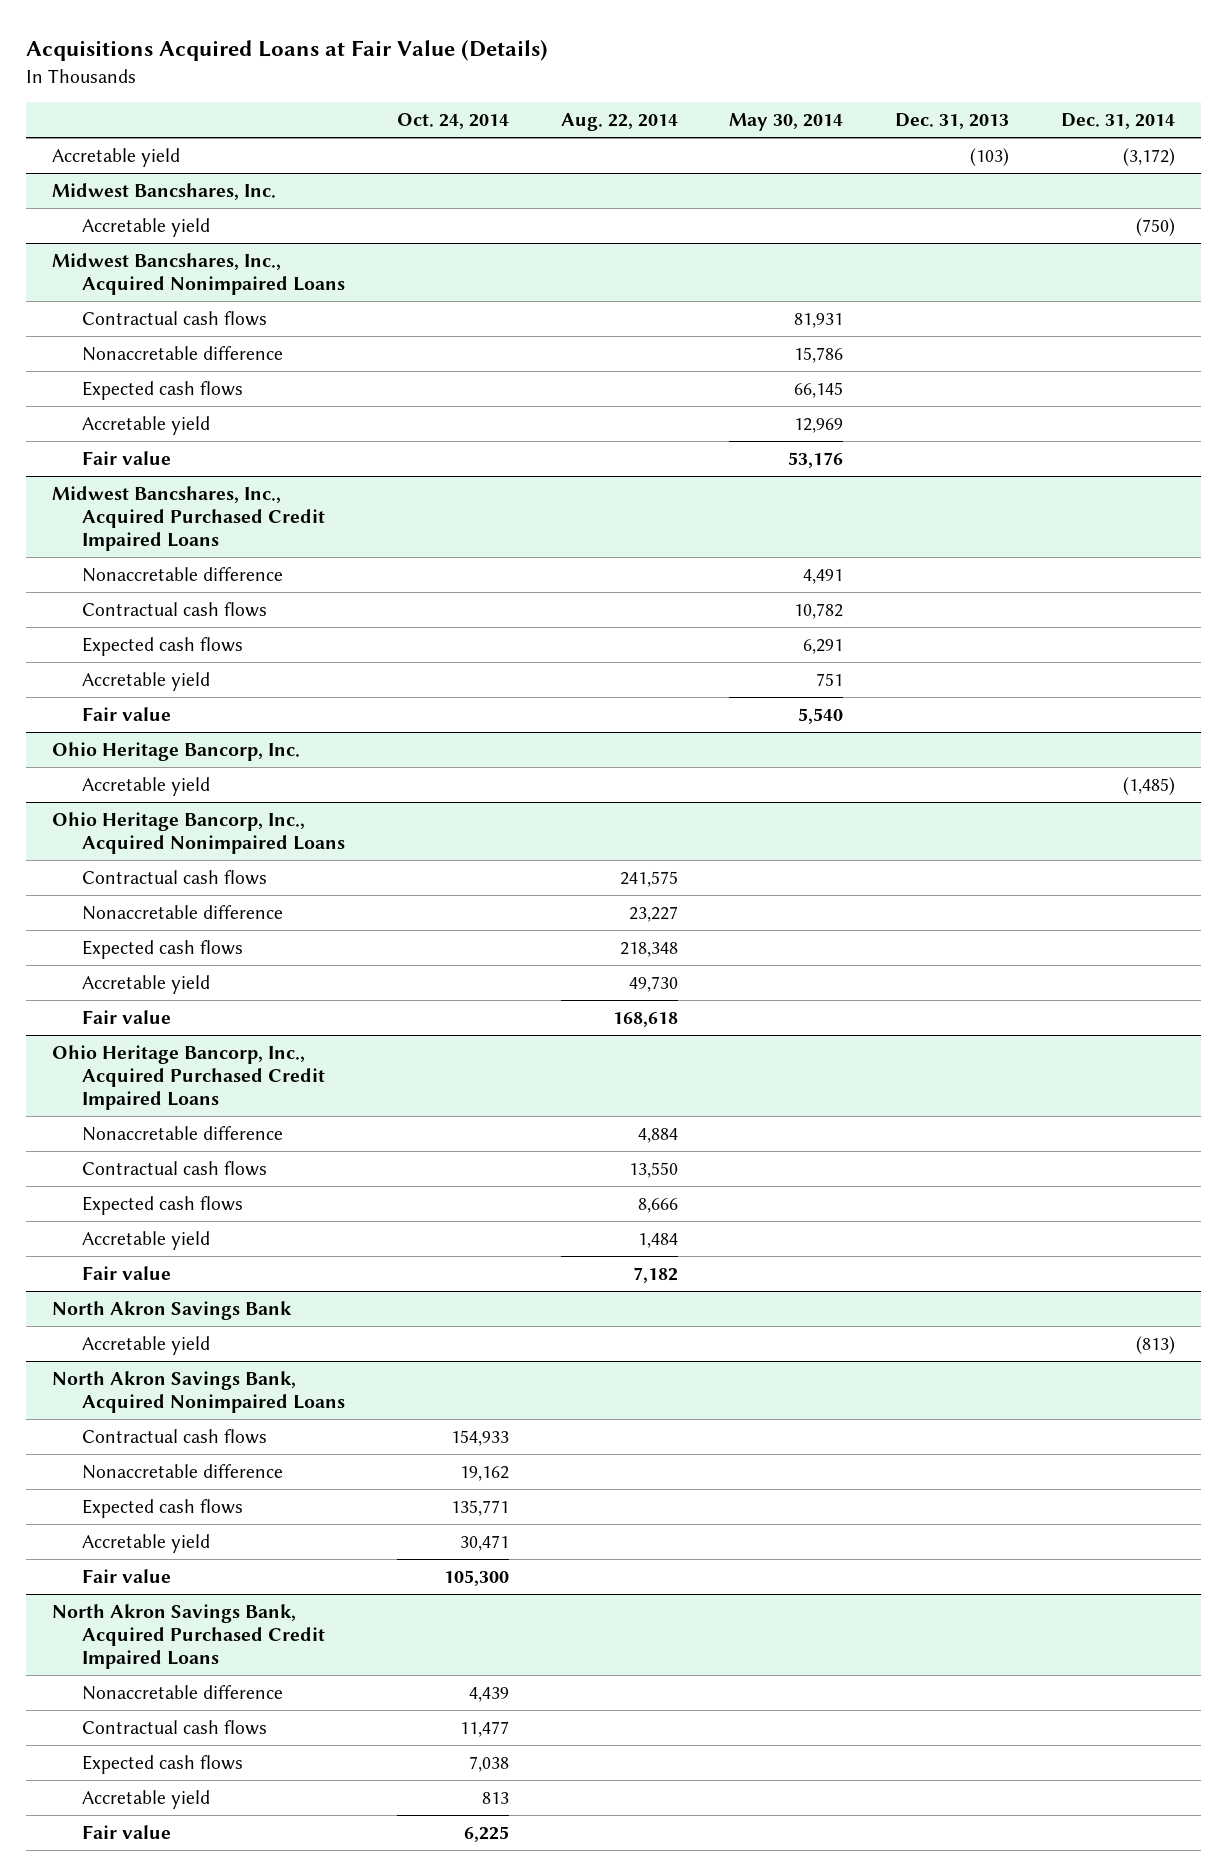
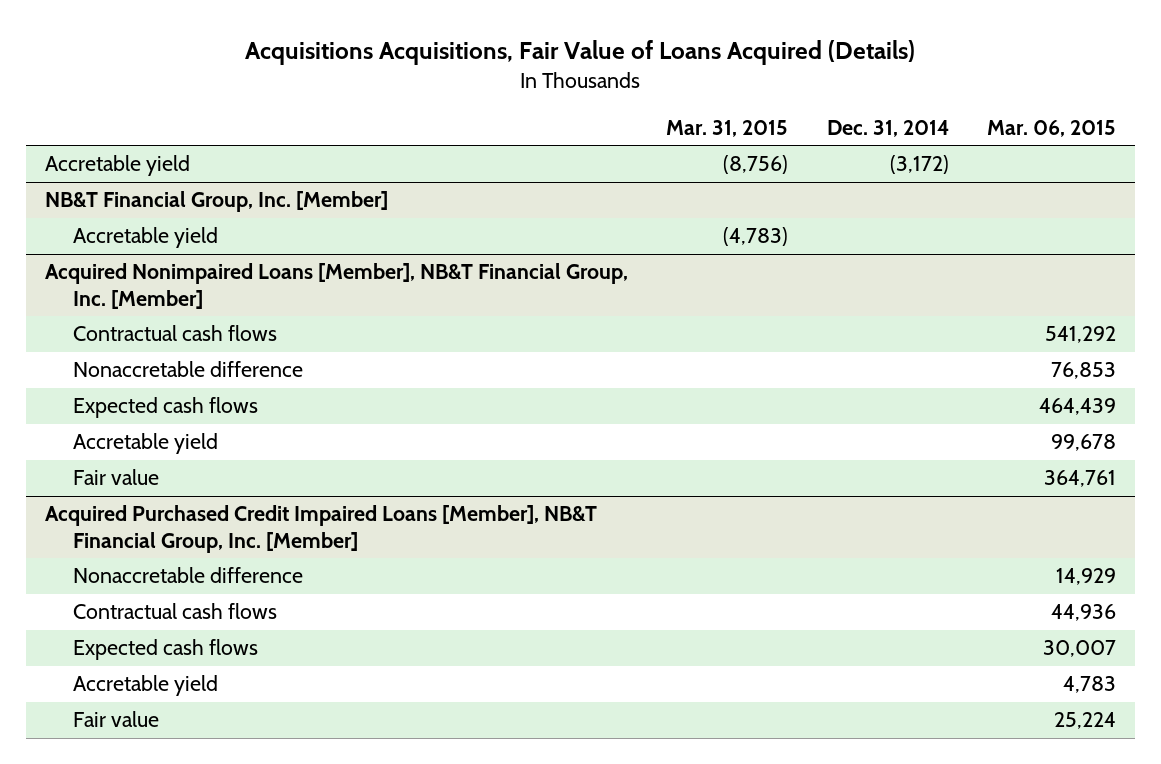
- Acquisitions Acquired Loans at Fair Value (Details)
+ Acquisitions Acquisitions, Fair Value of Loans Acquired (Details)
- | Oct. 24, 2014 | Aug. 22, 2014 | May 30, 2014 | Dec. 31, 2013 | Dec. 31, 2014
+ | Mar. 31, 2015 | Dec. 31, 2014 | Mar. 06, 2015
- Midwest Bancshares, Inc.
- Accretable yield | | | | | (750)
- Midwest Bancshares, Inc., Acquired Nonimpaired Loans
- Contractual cash flows | | | 81,931 | |
- Nonaccretable difference | | | 15,786 | |
- Expected cash flows | | | 66,145 | |
- Accretable yield | | | 12,969 | |
- Fair value | | | 53,176 | |
- Midwest Bancshares, Inc., Acquired Purchased Credit Impaired Loans
+ NB&T Financial Group, Inc. [Member]
+ Accretable yield | (4,783) | |
+ Acquired Nonimpaired Loans [Member], NB&T Financial Group, Inc. [Member]
+ Contractual cash flows | | | 541,292
+ Nonaccretable difference | | | 76,853
+ Expected cash flows | | | 464,439
+ Accretable yield | | | 99,678
+ Fair value | | | 364,761
+ Acquired Purchased Credit Impaired Loans [Member], NB&T Financial Group, Inc. [Member]
- Ohio Heritage Bancorp, Inc.
- Accretable yield | | | | | (1,485)
- Ohio Heritage Bancorp, Inc., Acquired Nonimpaired Loans
- Contractual cash flows | | 241,575 | | |
- Nonaccretable difference | | 23,227 | | |
- Expected cash flows | | 218,348 | | |
- Accretable yield | | 49,730 | | |
- Fair value | | 168,618 | | |
- Ohio Heritage Bancorp, Inc., Acquired Purchased Credit Impaired Loans
- Nonaccretable difference | | 4,884 | | |
- Contractual cash flows | | 13,550 | | |
- Expected cash flows | | 8,666 | | |
- Accretable yield | | 1,484 | | |
- Fair value | | 7,182 | | |
- North Akron Savings Bank
- Accretable yield | | | | | (813)
- North Akron Savings Bank, Acquired Nonimpaired Loans
- Contractual cash flows | 154,933 | | | |
- Nonaccretable difference | 19,162 | | | |
- Expected cash flows | 135,771 | | | |
- Accretable yield | 30,471 | | | |
- Fair value | 105,300 | | | |
- North Akron Savings Bank, Acquired Purchased Credit Impaired Loans
- Nonaccretable difference | 4,439 | | | |
- Contractual cash flows | 11,477 | | | |
- Expected cash flows | 7,038 | | | |
- Accretable yield | 813 | | | |
- Fair value | 6,225 | | | |

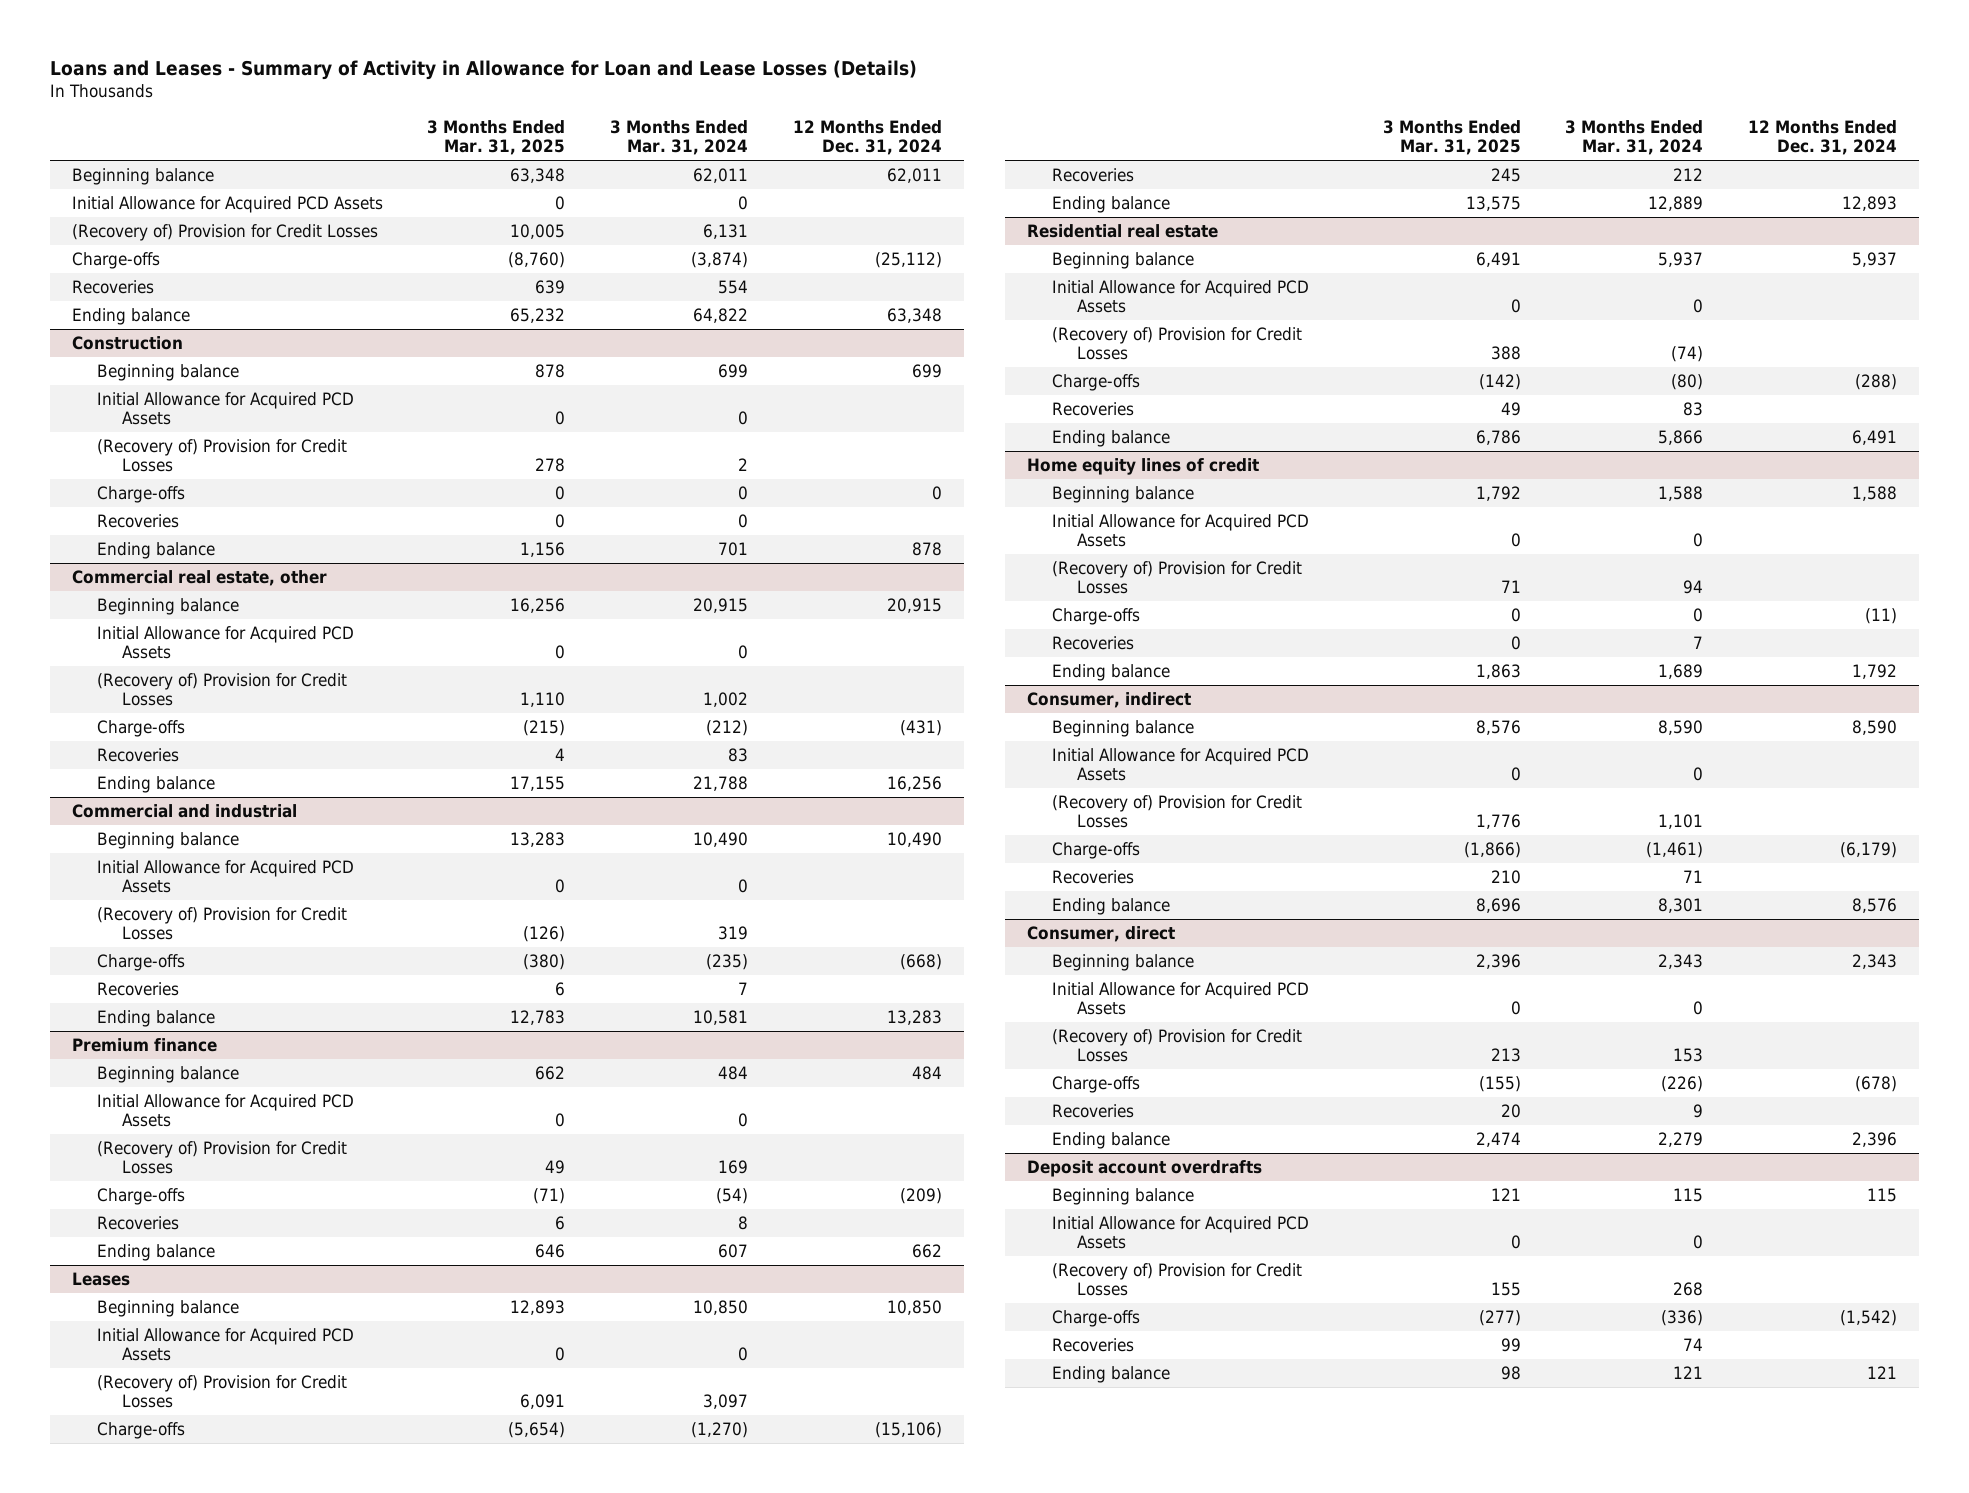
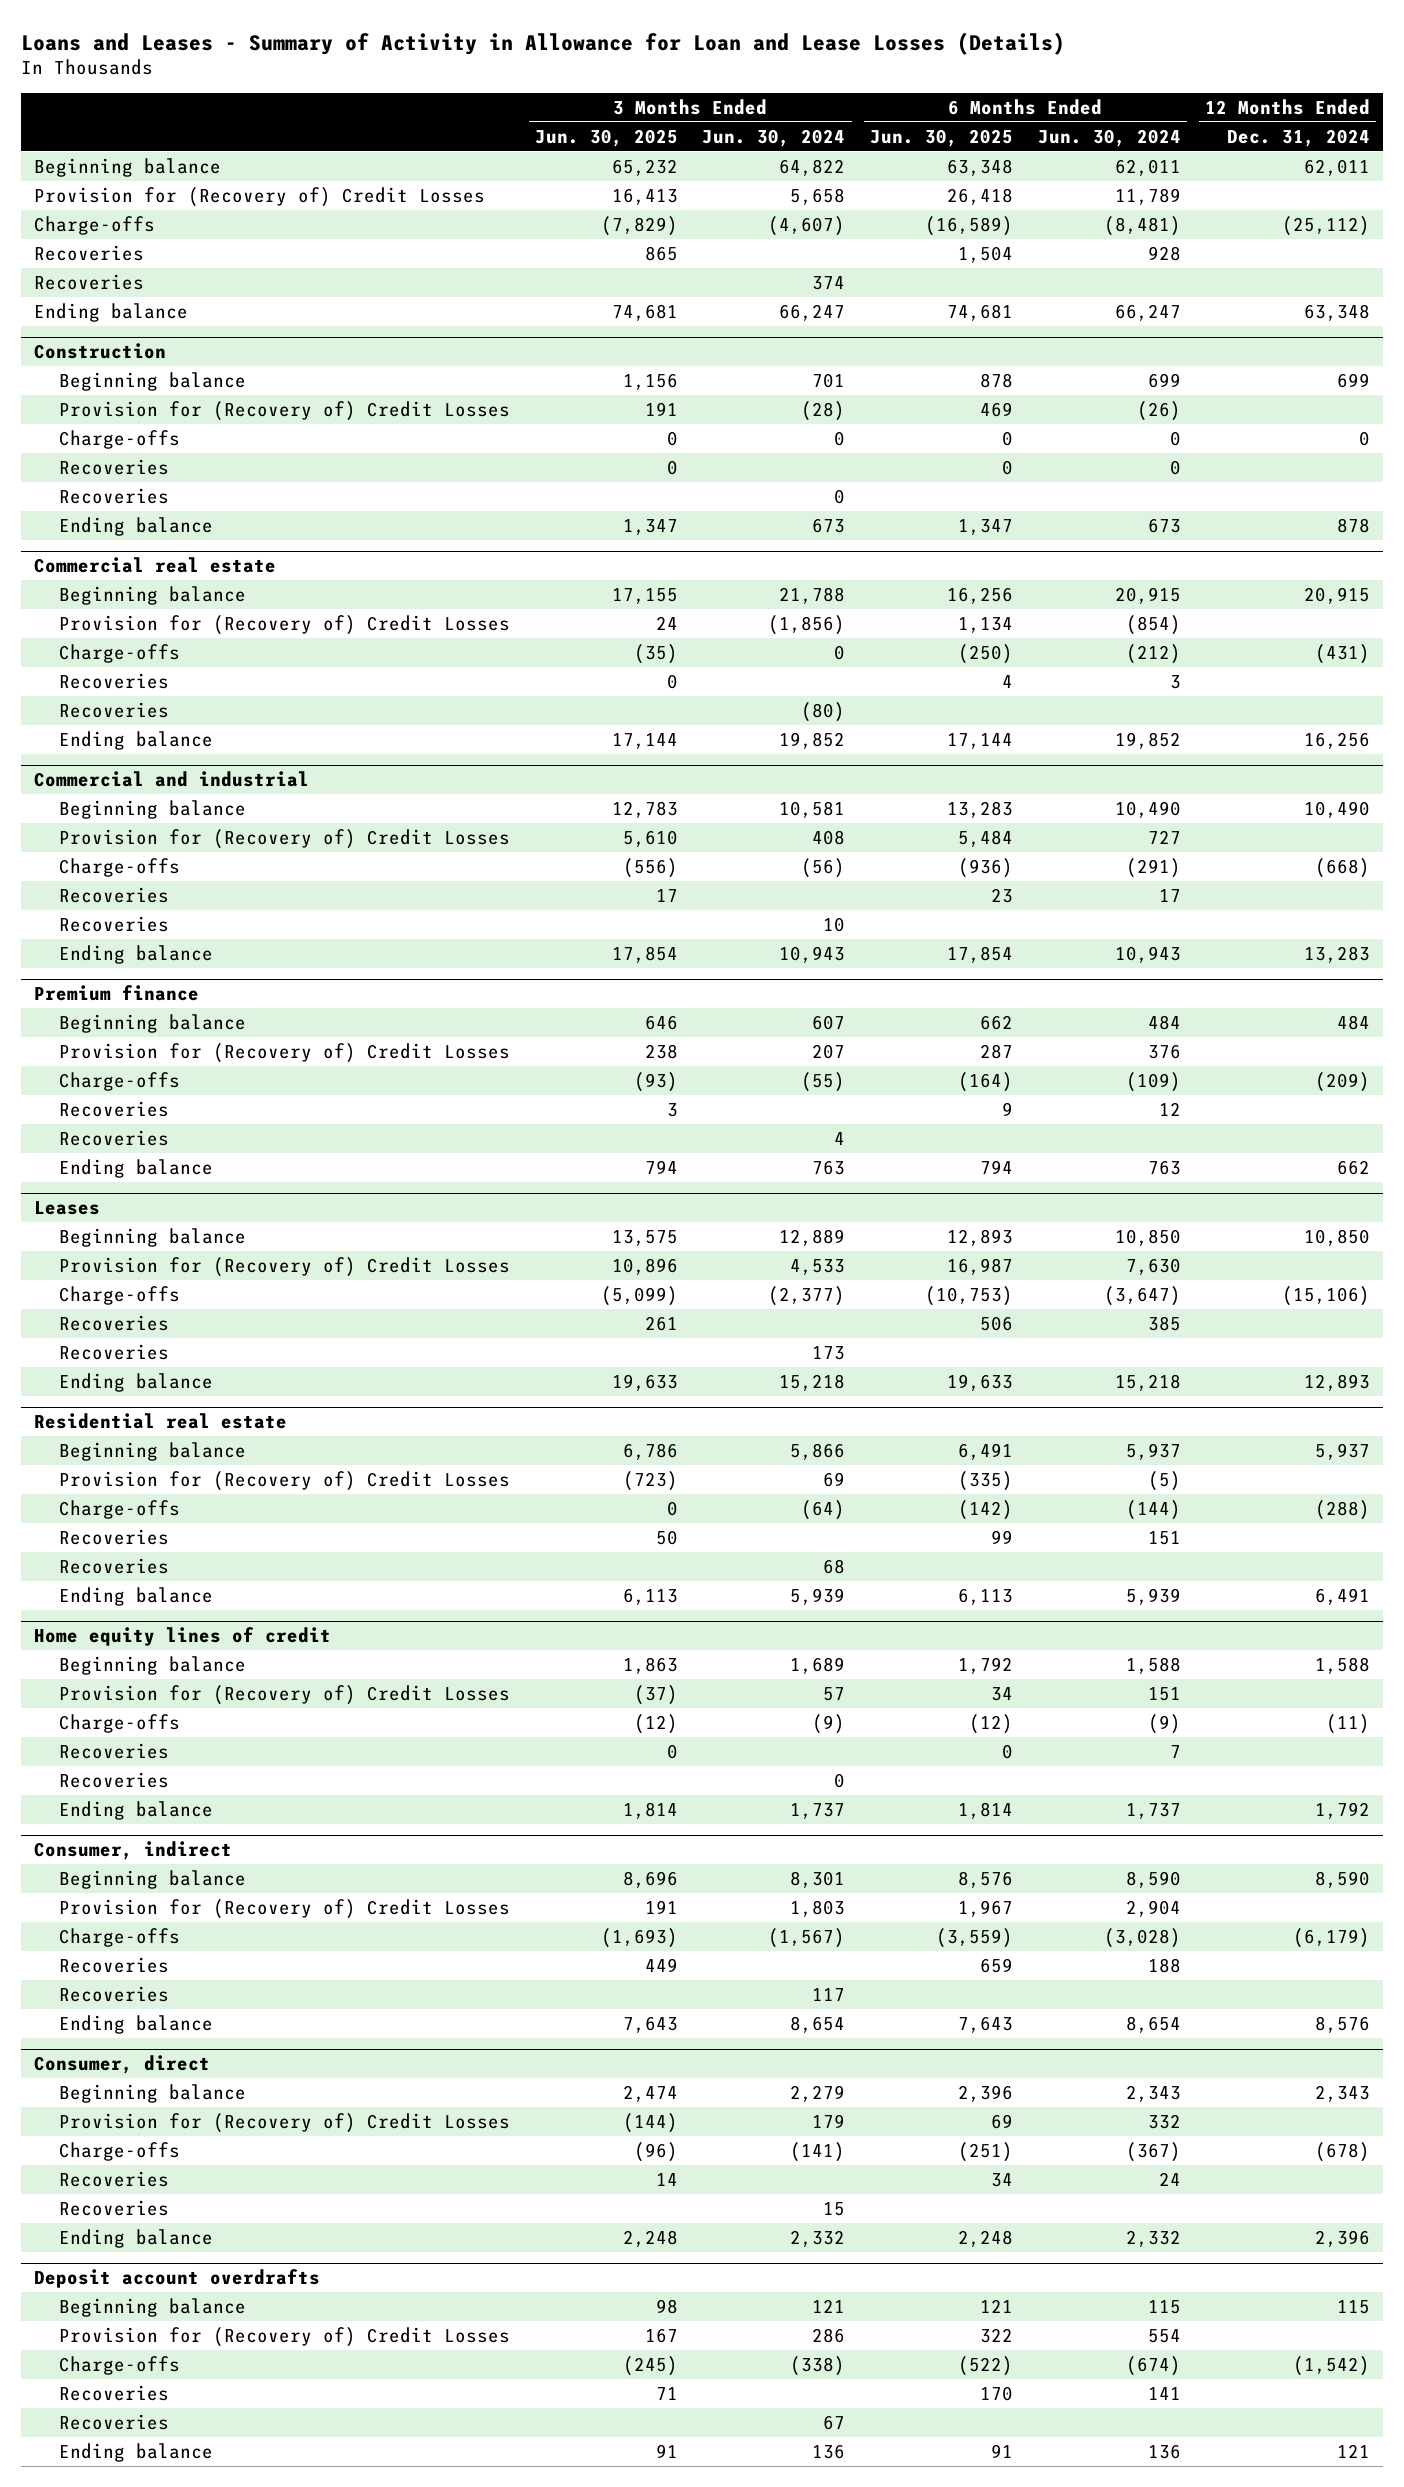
- | 3 Months Ended Mar. 31, 2025 | 3 Months Ended Mar. 31, 2024 | 12 Months Ended Dec. 31, 2024
+ | 3 Months Ended Jun. 30, 2025 | 3 Months Ended Jun. 30, 2024 | 6 Months Ended Jun. 30, 2025 | 6 Months Ended Jun. 30, 2024 | 12 Months Ended Dec. 31, 2024
- Initial Allowance for Acquired PCD Assets | 0 | 0 |
- (Recovery of) Provision for Credit Losses | 10,005 | 6,131 |
+ Provision for (Recovery of) Credit Losses | 16,413 | 5,658 | 26,418 | 11,789 |
+ Recoveries | | 374 | | |
@ Construction
- Initial Allowance for Acquired PCD Assets | 0 | 0 |
- (Recovery of) Provision for Credit Losses | 278 | 2 |
+ Provision for (Recovery of) Credit Losses | 191 | (28) | 469 | (26) |
+ Recoveries | | 0 | | |
- Commercial real estate, other
+ Commercial real estate
- Initial Allowance for Acquired PCD Assets | 0 | 0 |
- (Recovery of) Provision for Credit Losses | 1,110 | 1,002 |
+ Provision for (Recovery of) Credit Losses | 24 | (1,856) | 1,134 | (854) |
+ Recoveries | | (80) | | |
@ Commercial and industrial
- Initial Allowance for Acquired PCD Assets | 0 | 0 |
- (Recovery of) Provision for Credit Losses | (126) | 319 |
+ Provision for (Recovery of) Credit Losses | 5,610 | 408 | 5,484 | 727 |
+ Recoveries | | 10 | | |
@ Premium finance
- Initial Allowance for Acquired PCD Assets | 0 | 0 |
- (Recovery of) Provision for Credit Losses | 49 | 169 |
+ Provision for (Recovery of) Credit Losses | 238 | 207 | 287 | 376 |
+ Recoveries | | 4 | | |
@ Leases
- Initial Allowance for Acquired PCD Assets | 0 | 0 |
- (Recovery of) Provision for Credit Losses | 6,091 | 3,097 |
+ Provision for (Recovery of) Credit Losses | 10,896 | 4,533 | 16,987 | 7,630 |
+ Recoveries | | 173 | | |
@ Residential real estate
- Initial Allowance for Acquired PCD Assets | 0 | 0 |
- (Recovery of) Provision for Credit Losses | 388 | (74) |
+ Provision for (Recovery of) Credit Losses | (723) | 69 | (335) | (5) |
+ Recoveries | | 68 | | |
@ Home equity lines of credit
- Initial Allowance for Acquired PCD Assets | 0 | 0 |
- (Recovery of) Provision for Credit Losses | 71 | 94 |
+ Provision for (Recovery of) Credit Losses | (37) | 57 | 34 | 151 |
+ Recoveries | | 0 | | |
@ Consumer, indirect
- Initial Allowance for Acquired PCD Assets | 0 | 0 |
- (Recovery of) Provision for Credit Losses | 1,776 | 1,101 |
+ Provision for (Recovery of) Credit Losses | 191 | 1,803 | 1,967 | 2,904 |
+ Recoveries | | 117 | | |
@ Consumer, direct
- Initial Allowance for Acquired PCD Assets | 0 | 0 |
- (Recovery of) Provision for Credit Losses | 213 | 153 |
+ Provision for (Recovery of) Credit Losses | (144) | 179 | 69 | 332 |
+ Recoveries | | 15 | | |
@ Deposit account overdrafts
- Initial Allowance for Acquired PCD Assets | 0 | 0 |
- (Recovery of) Provision for Credit Losses | 155 | 268 |
+ Provision for (Recovery of) Credit Losses | 167 | 286 | 322 | 554 |
+ Recoveries | | 67 | | |

